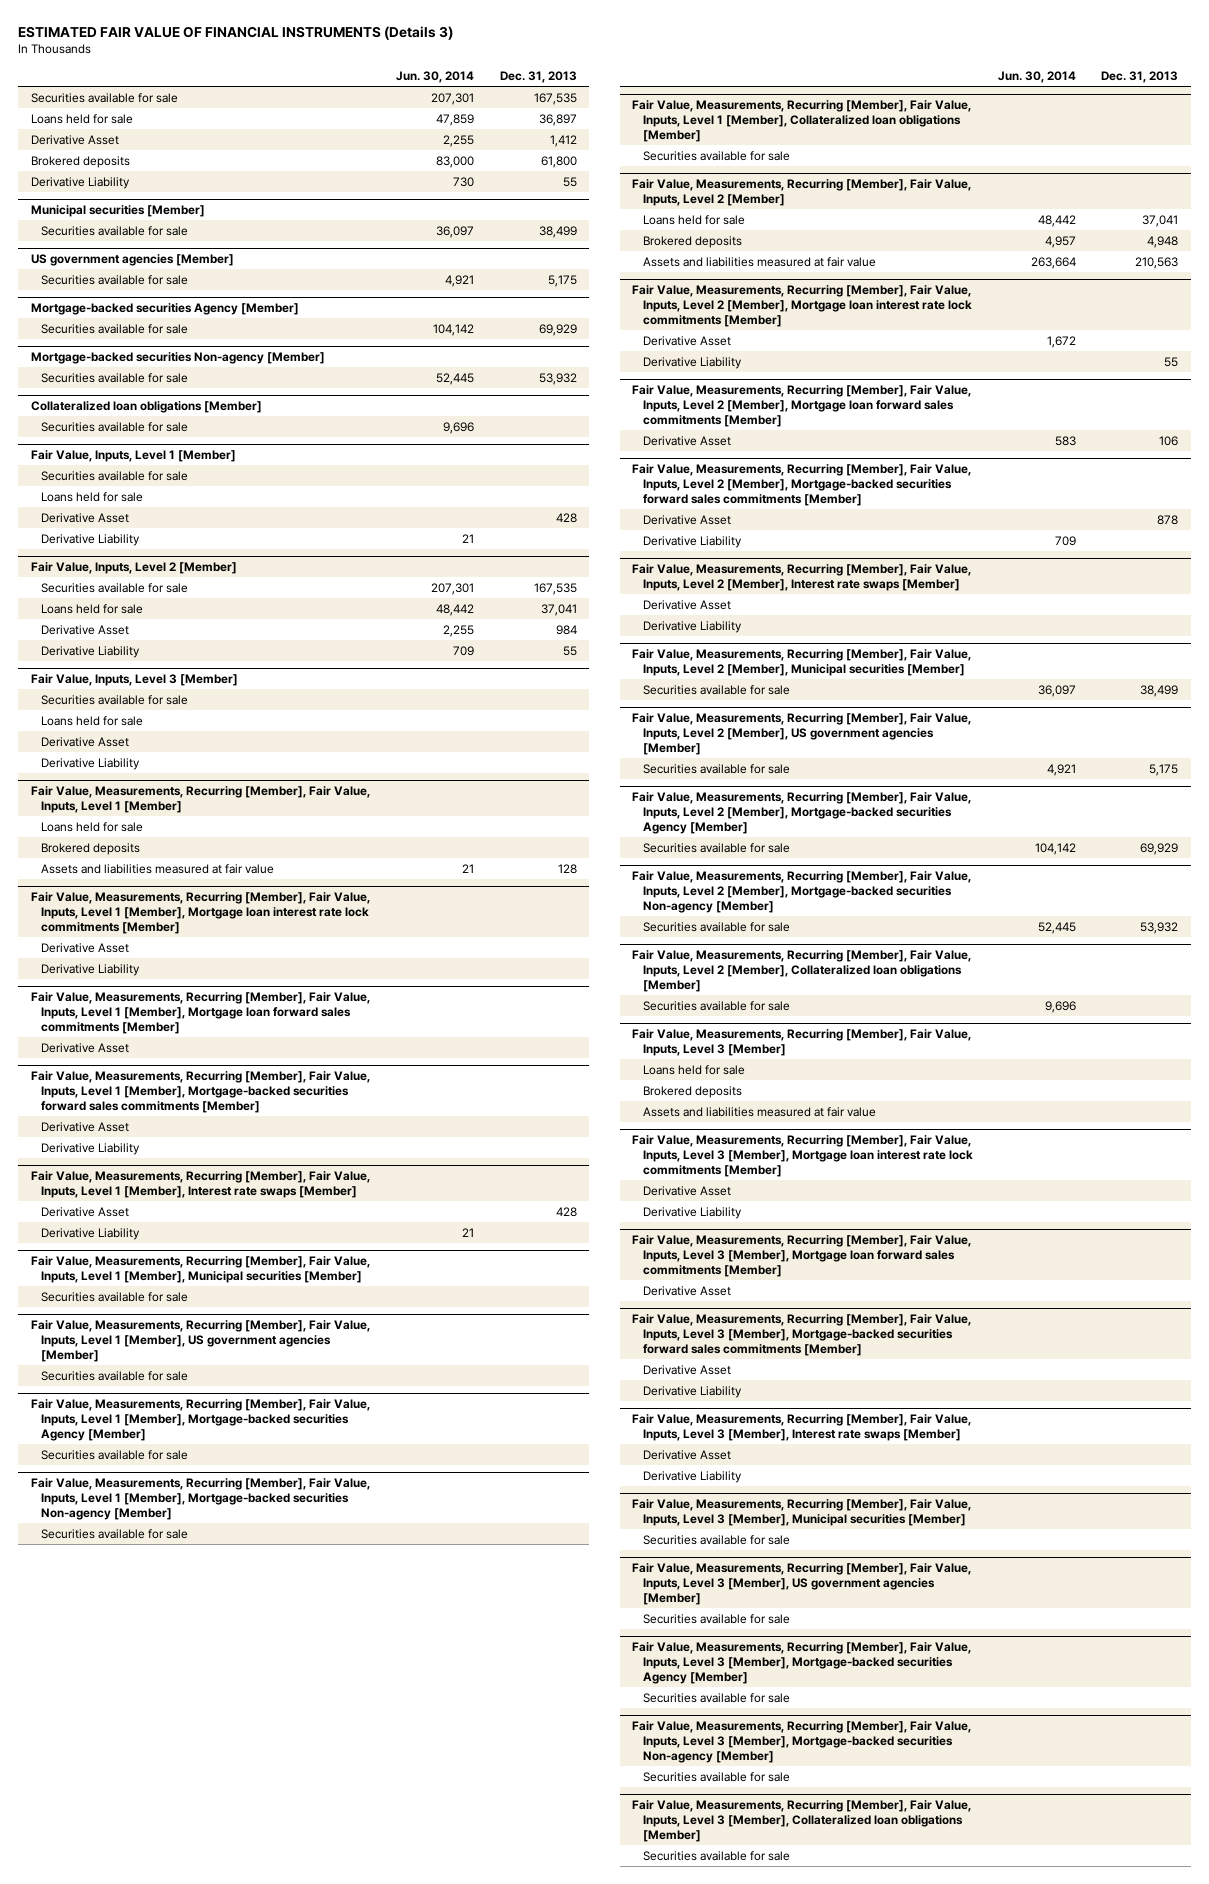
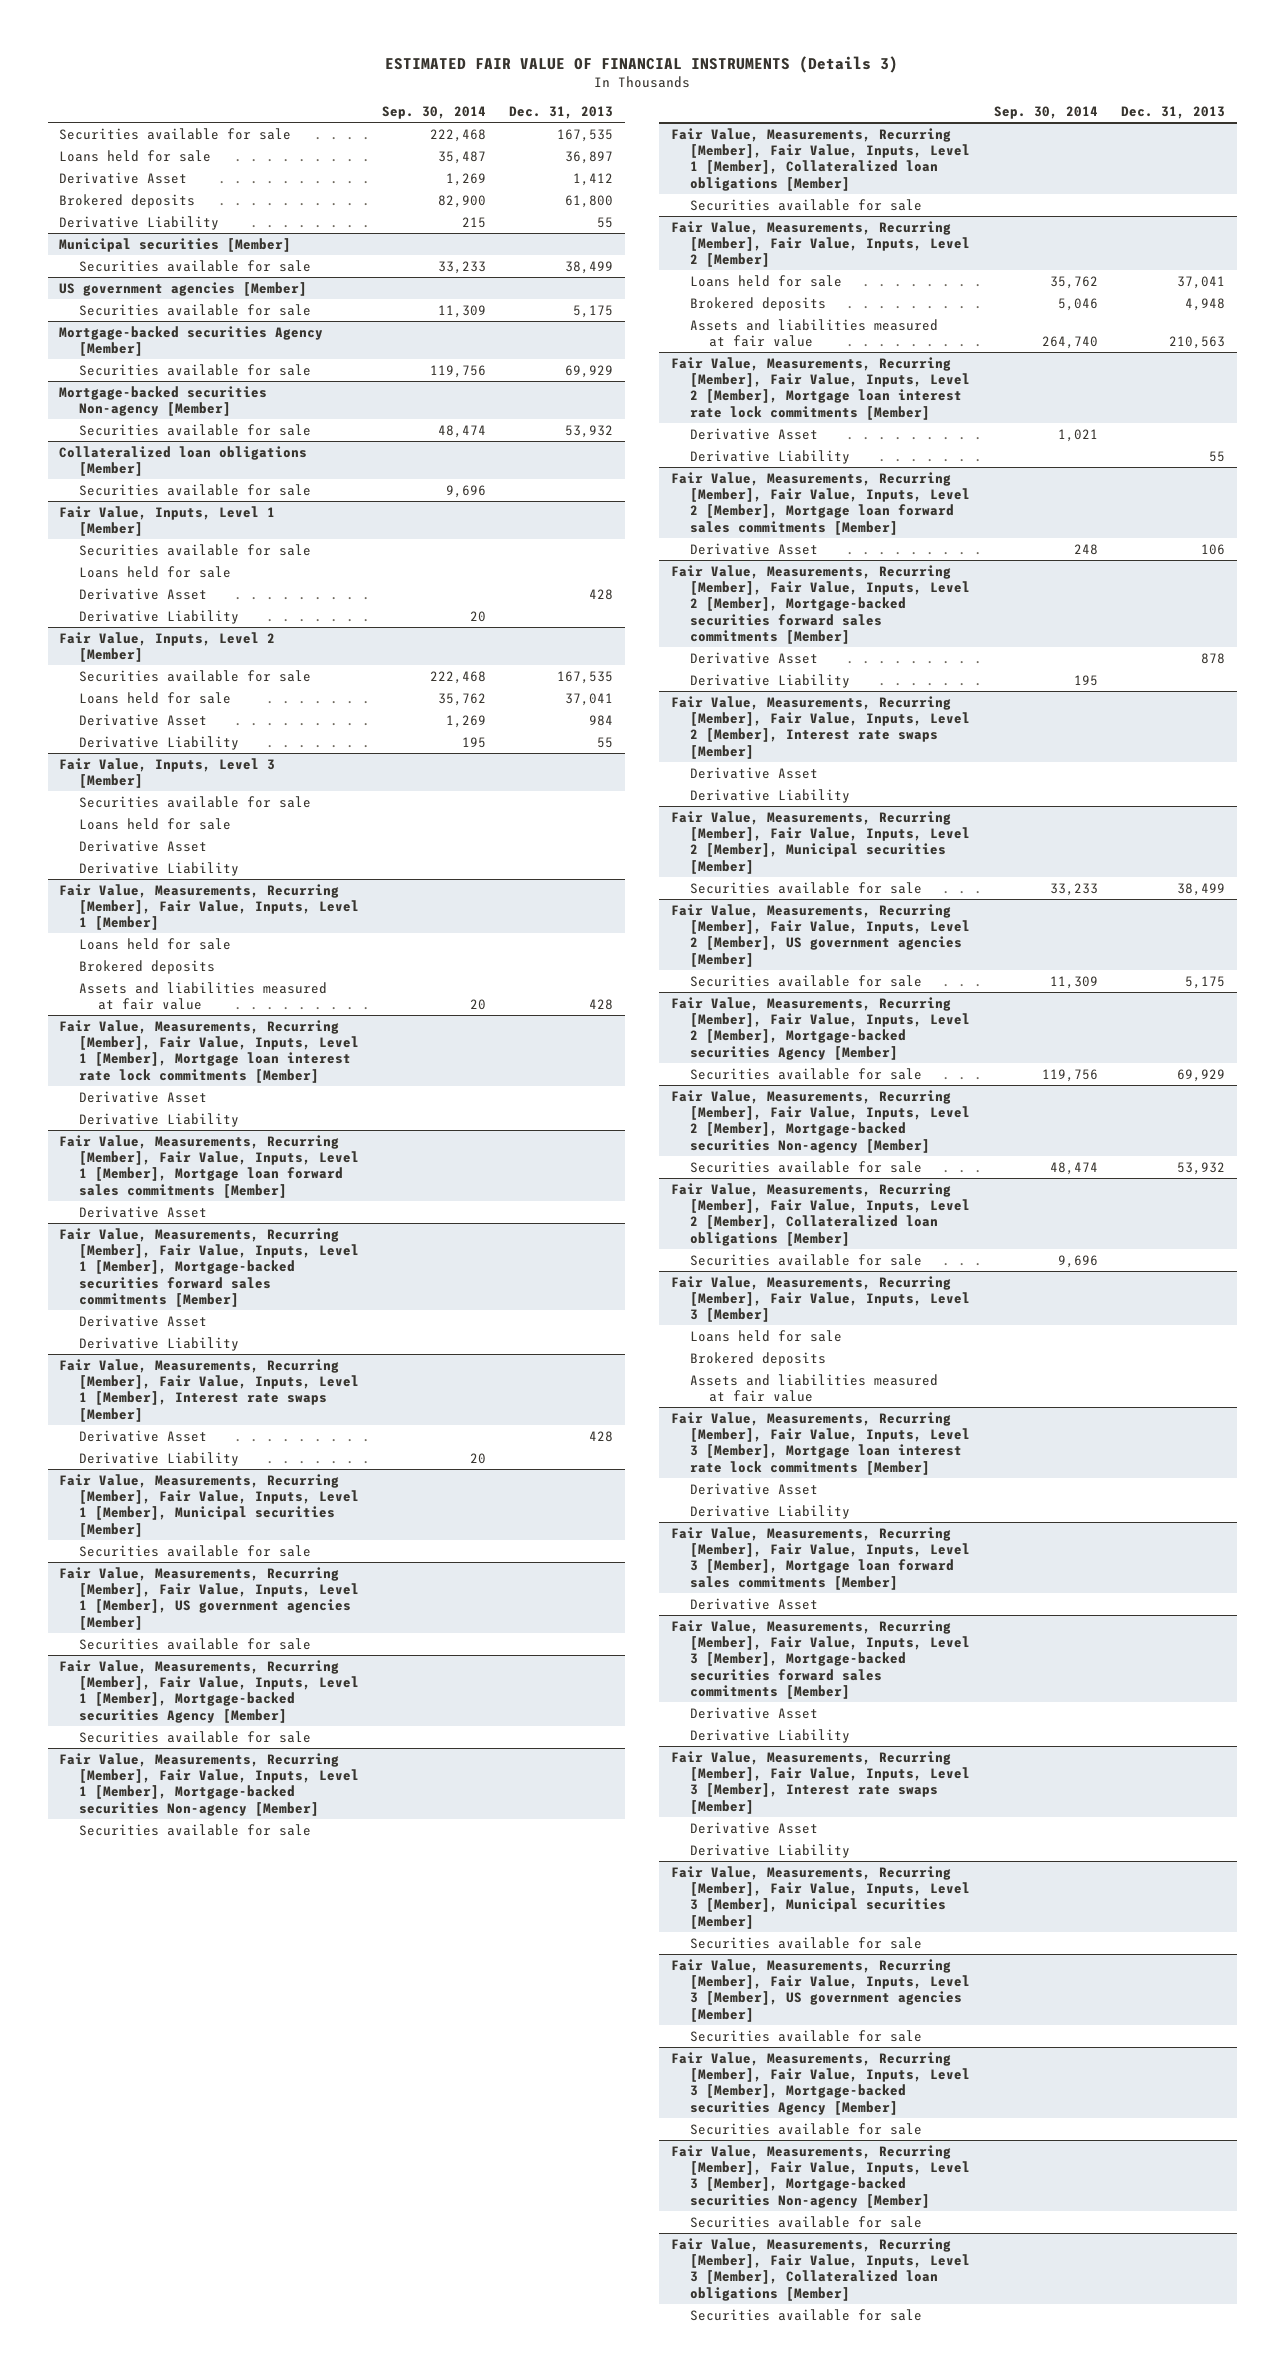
- | Jun. 30, 2014 | Dec. 31, 2013
+ | Sep. 30, 2014 | Dec. 31, 2013
@ Fair Value, Measurements, Recurring [Member], Fair Value, Inputs, Level 1 [Member]
- Assets and liabilities measured at fair value | 21 | 128
+ Assets and liabilities measured at fair value | 20 | 428

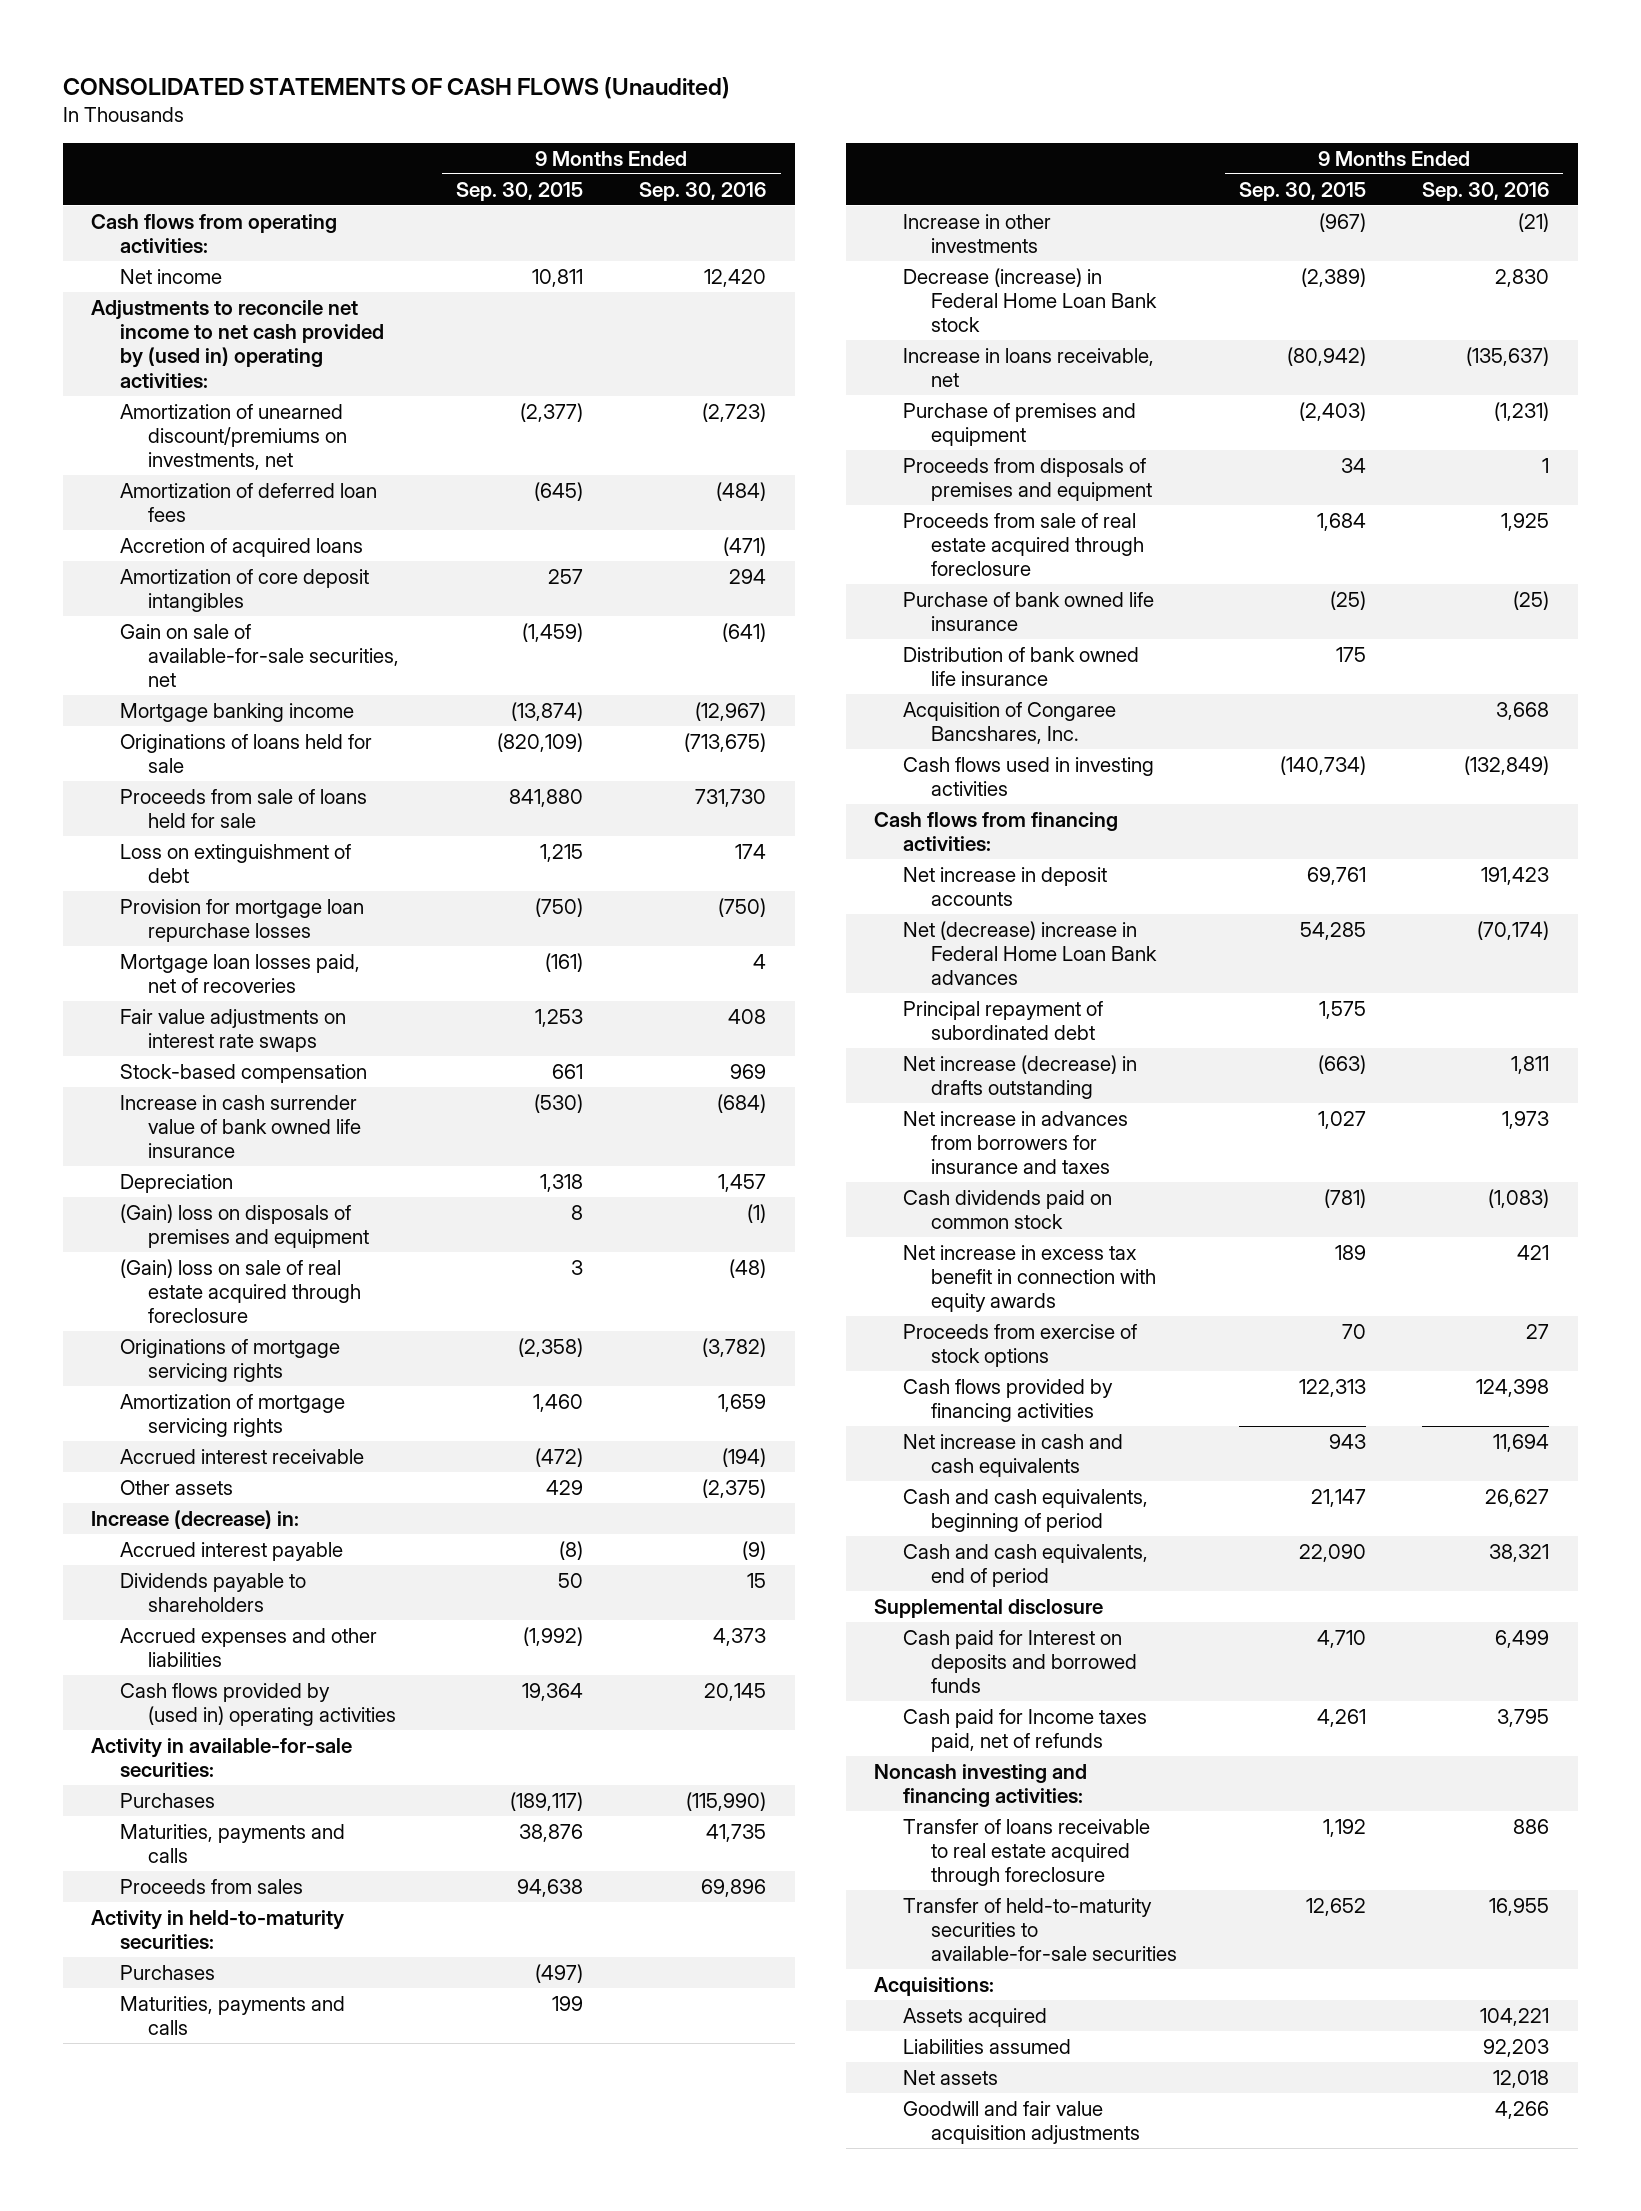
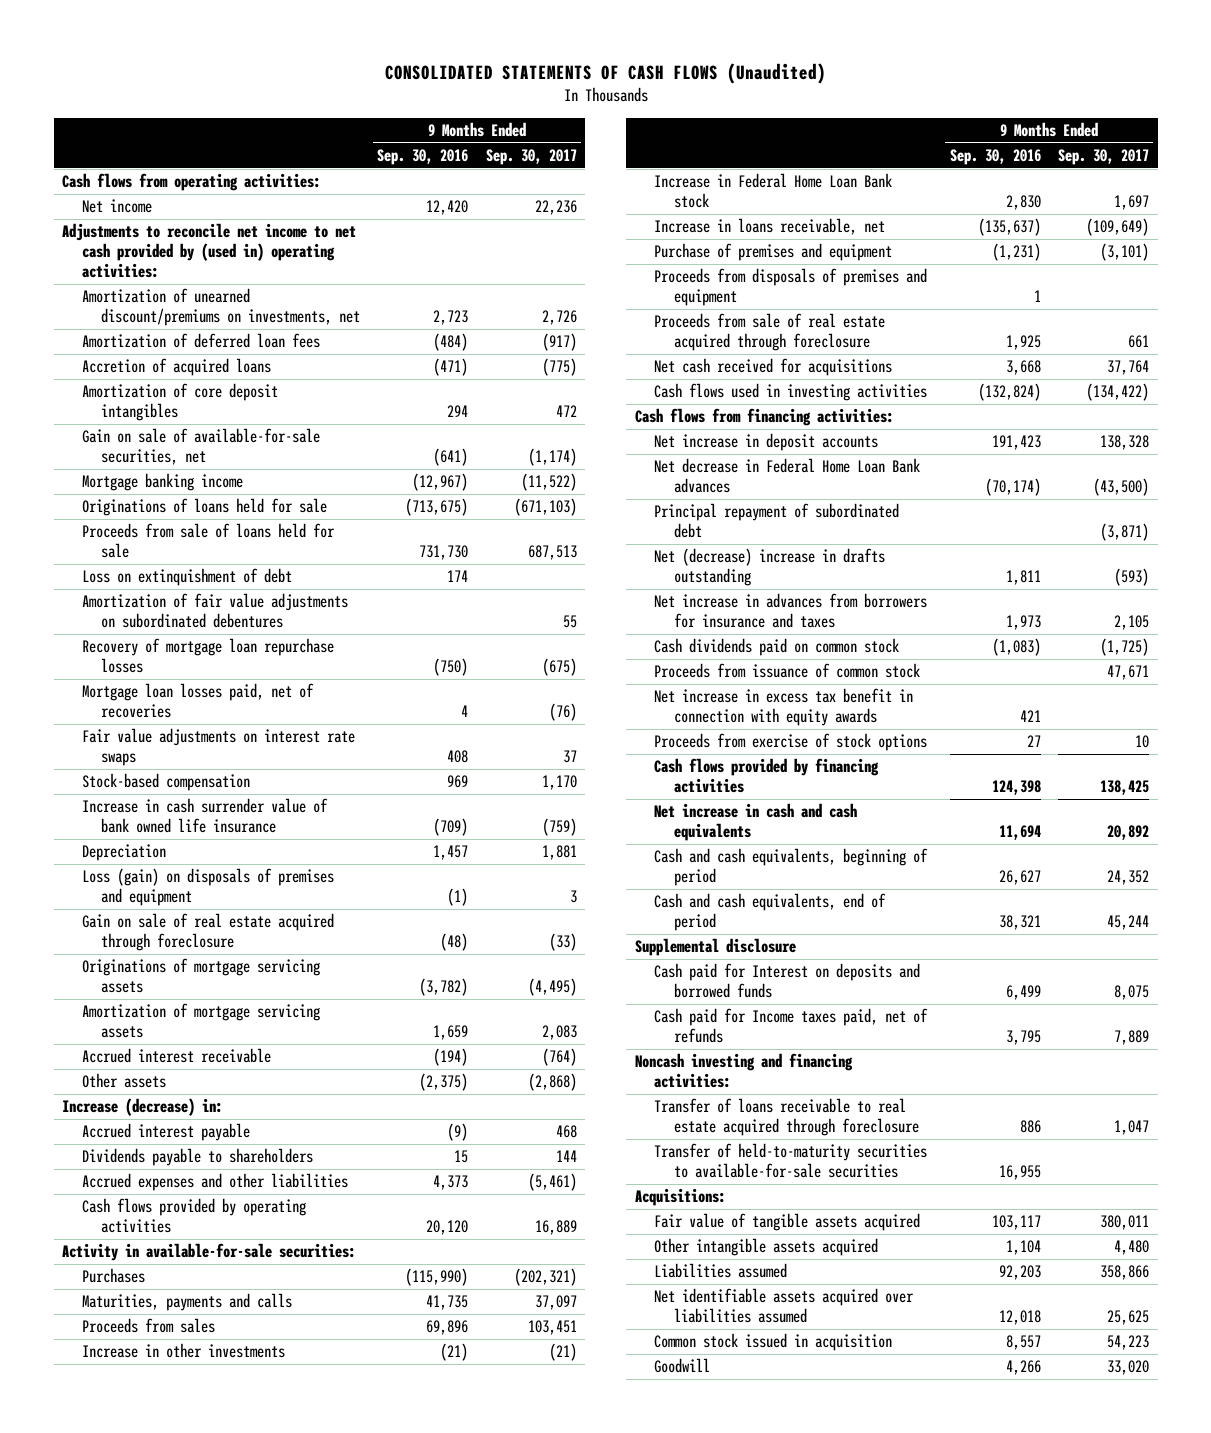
- | 9 Months Ended Sep. 30, 2015 | 9 Months Ended Sep. 30, 2016
+ | 9 Months Ended Sep. 30, 2016 | 9 Months Ended Sep. 30, 2017
- Amortization of unearned discount/premiums on investments, net | (2,377) | (2,723)
+ Amortization of unearned discount/premiums on investments, net | 2,723 | 2,726
- Loss on extinguishment of debt | 1,215 | 174
- Provision for mortgage loan repurchase losses | (750) | (750)
+ Loss on extinquishment of debt | 174 |
+ Amortization of fair value adjustments on subordinated debentures | | 55
+ Recovery of mortgage loan repurchase losses | (750) | (675)
- Increase in cash surrender value of bank owned life insurance | (530) | (684)
+ Increase in cash surrender value of bank owned life insurance | (709) | (759)
- (Gain) loss on disposals of premises and equipment | 8 | (1)
- (Gain) loss on sale of real estate acquired through foreclosure | 3 | (48)
- Originations of mortgage servicing rights | (2,358) | (3,782)
- Amortization of mortgage servicing rights | 1,460 | 1,659
+ Loss (gain) on disposals of premises and equipment | (1) | 3
+ Gain on sale of real estate acquired through foreclosure | (48) | (33)
+ Originations of mortgage servicing assets | (3,782) | (4,495)
+ Amortization of mortgage servicing assets | 1,659 | 2,083
- Cash flows provided by (used in) operating activities | 19,364 | 20,145
+ Cash flows provided by operating activities | 20,120 | 16,889
- Activity in held-to-maturity securities:
- Purchases | (497) |
- Maturities, payments and calls | 199 |
- Decrease (increase) in Federal Home Loan Bank stock | (2,389) | 2,830
+ Increase in Federal Home Loan Bank stock | 2,830 | 1,697
- Purchase of bank owned life insurance | (25) | (25)
- Distribution of bank owned life insurance | 175 |
- Acquisition of Congaree Bancshares, Inc. | | 3,668
- Cash flows used in investing activities | (140,734) | (132,849)
+ Net cash received for acquisitions | 3,668 | 37,764
+ Cash flows used in investing activities | (132,824) | (134,422)
- Net (decrease) increase in Federal Home Loan Bank advances | 54,285 | (70,174)
+ Net decrease in Federal Home Loan Bank advances | (70,174) | (43,500)
- Net increase (decrease) in drafts outstanding | (663) | 1,811
+ Net (decrease) increase in drafts outstanding | 1,811 | (593)
+ Proceeds from issuance of common stock | | 47,671
- Assets acquired | | 104,221
+ Fair value of tangible assets acquired | 103,117 | 380,011
+ Other intangible assets acquired | 1,104 | 4,480
- Net assets | | 12,018
- Goodwill and fair value acquisition adjustments | | 4,266
+ Net identifiable assets acquired over liabilities assumed | 12,018 | 25,625
+ Common stock issued in acquisition | 8,557 | 54,223
+ Goodwill | 4,266 | 33,020

